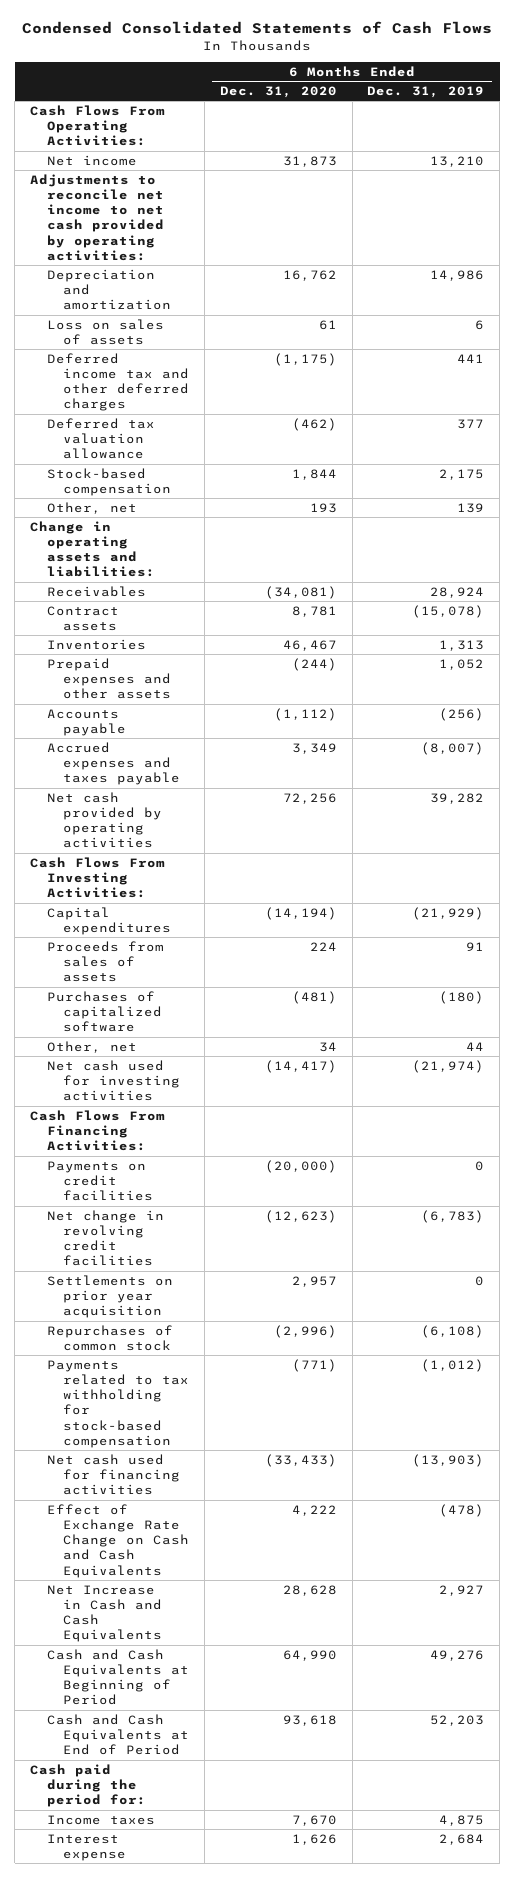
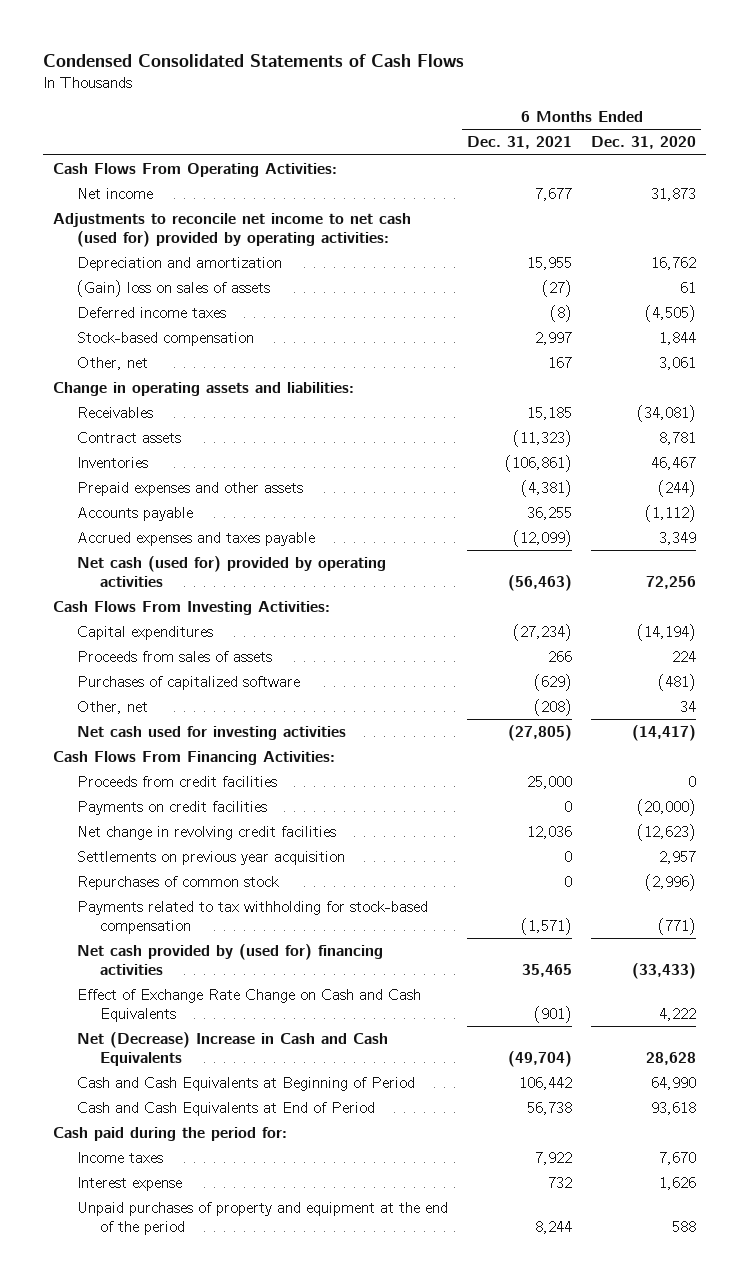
- | 6 Months Ended Dec. 31, 2020 | 6 Months Ended Dec. 31, 2019
+ | 6 Months Ended Dec. 31, 2021 | 6 Months Ended Dec. 31, 2020
- Adjustments to reconcile net income to net cash provided by operating activities:
+ Adjustments to reconcile net income to net cash (used for) provided by operating activities:
- Loss on sales of assets | 61 | 6
- Deferred income tax and other deferred charges | (1,175) | 441
- Deferred tax valuation allowance | (462) | 377
+ (Gain) loss on sales of assets | (27) | 61
+ Deferred income taxes | (8) | (4,505)
- Other, net | 193 | 139
+ Other, net | 167 | 3,061
- Net cash provided by operating activities | 72,256 | 39,282
+ Net cash (used for) provided by operating activities | (56,463) | 72,256
+ Proceeds from credit facilities | 25,000 | 0
- Settlements on prior year acquisition | 2,957 | 0
+ Settlements on previous year acquisition | 0 | 2,957
- Net cash used for financing activities | (33,433) | (13,903)
+ Net cash provided by (used for) financing activities | 35,465 | (33,433)
- Net Increase in Cash and Cash Equivalents | 28,628 | 2,927
+ Net (Decrease) Increase in Cash and Cash Equivalents | (49,704) | 28,628
+ Unpaid purchases of property and equipment at the end of the period | 8,244 | 588

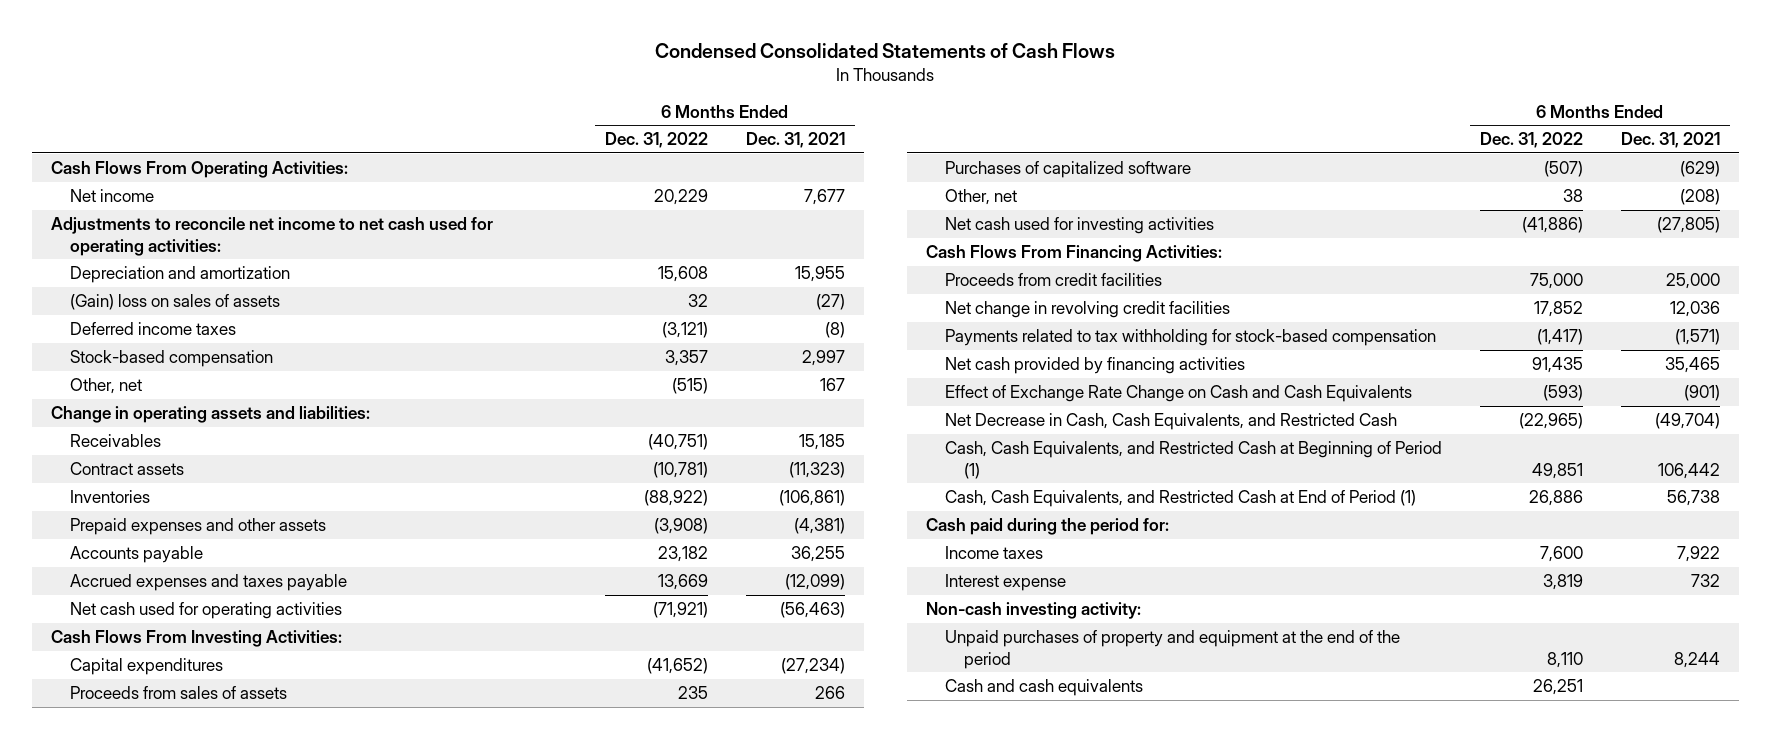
- | 6 Months Ended Dec. 31, 2021 | 6 Months Ended Dec. 31, 2020
+ | 6 Months Ended Dec. 31, 2022 | 6 Months Ended Dec. 31, 2021
- Adjustments to reconcile net income to net cash (used for) provided by operating activities:
+ Adjustments to reconcile net income to net cash used for operating activities:
- Net cash (used for) provided by operating activities | (56,463) | 72,256
+ Net cash used for operating activities | (71,921) | (56,463)
- Payments on credit facilities | 0 | (20,000)
- Settlements on previous year acquisition | 0 | 2,957
- Repurchases of common stock | 0 | (2,996)
- Net cash provided by (used for) financing activities | 35,465 | (33,433)
+ Net cash provided by financing activities | 91,435 | 35,465
- Net (Decrease) Increase in Cash and Cash Equivalents | (49,704) | 28,628
- Cash and Cash Equivalents at Beginning of Period | 106,442 | 64,990
- Cash and Cash Equivalents at End of Period | 56,738 | 93,618
+ Net Decrease in Cash, Cash Equivalents, and Restricted Cash | (22,965) | (49,704)
+ Cash, Cash Equivalents, and Restricted Cash at Beginning of Period (1) | 49,851 | 106,442
+ Cash, Cash Equivalents, and Restricted Cash at End of Period (1) | 26,886 | 56,738
+ Non-cash investing activity:
+ Cash and cash equivalents | 26,251 |

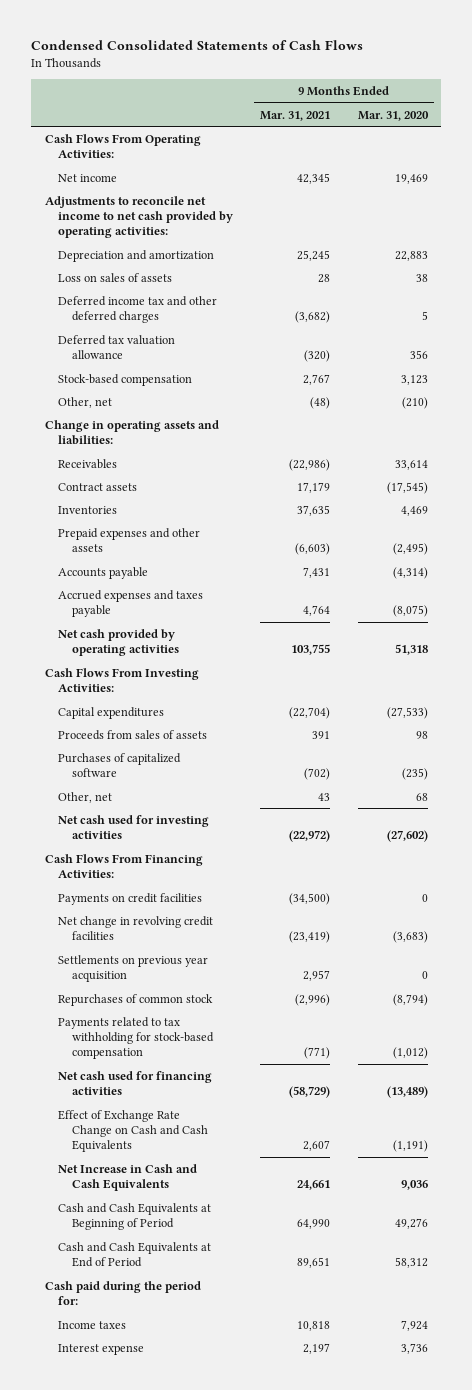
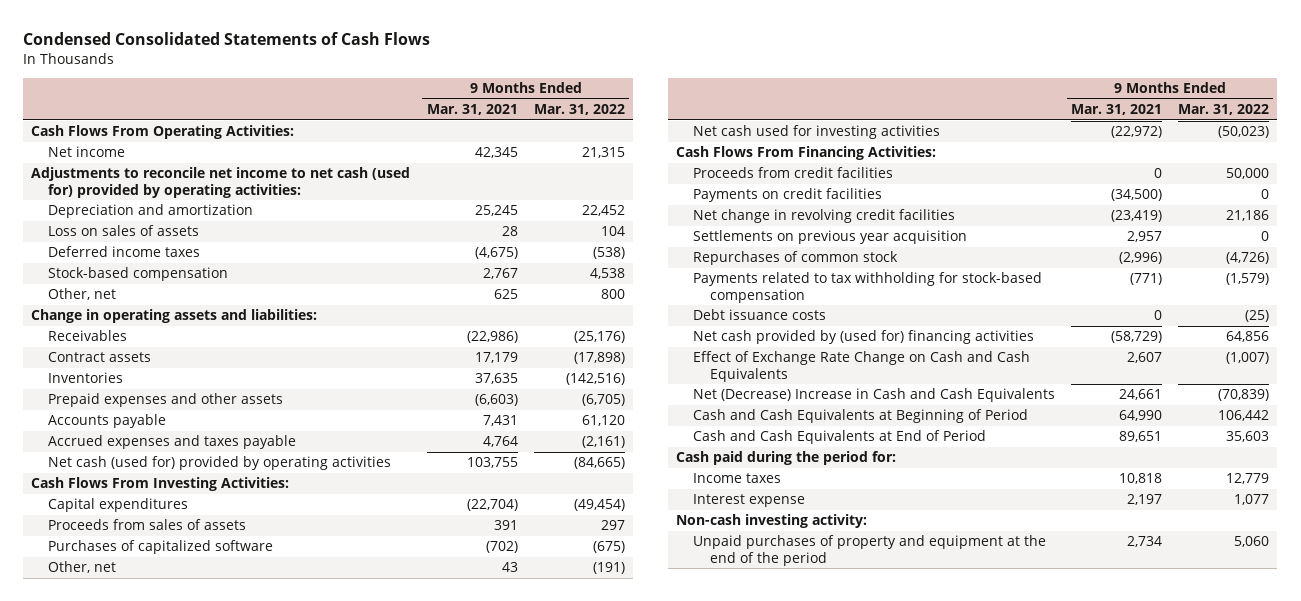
- | 9 Months Ended Mar. 31, 2021 | 9 Months Ended Mar. 31, 2020
+ | 9 Months Ended Mar. 31, 2021 | 9 Months Ended Mar. 31, 2022
- Adjustments to reconcile net income to net cash provided by operating activities:
+ Adjustments to reconcile net income to net cash (used for) provided by operating activities:
- Deferred income tax and other deferred charges | (3,682) | 5
- Deferred tax valuation allowance | (320) | 356
+ Deferred income taxes | (4,675) | (538)
- Other, net | (48) | (210)
+ Other, net | 625 | 800
- Net cash provided by operating activities | 103,755 | 51,318
+ Net cash (used for) provided by operating activities | 103,755 | (84,665)
+ Proceeds from credit facilities | 0 | 50,000
- Net cash used for financing activities | (58,729) | (13,489)
+ Debt issuance costs | 0 | (25)
+ Net cash provided by (used for) financing activities | (58,729) | 64,856
- Net Increase in Cash and Cash Equivalents | 24,661 | 9,036
+ Net (Decrease) Increase in Cash and Cash Equivalents | 24,661 | (70,839)
+ Non-cash investing activity:
+ Unpaid purchases of property and equipment at the end of the period | 2,734 | 5,060

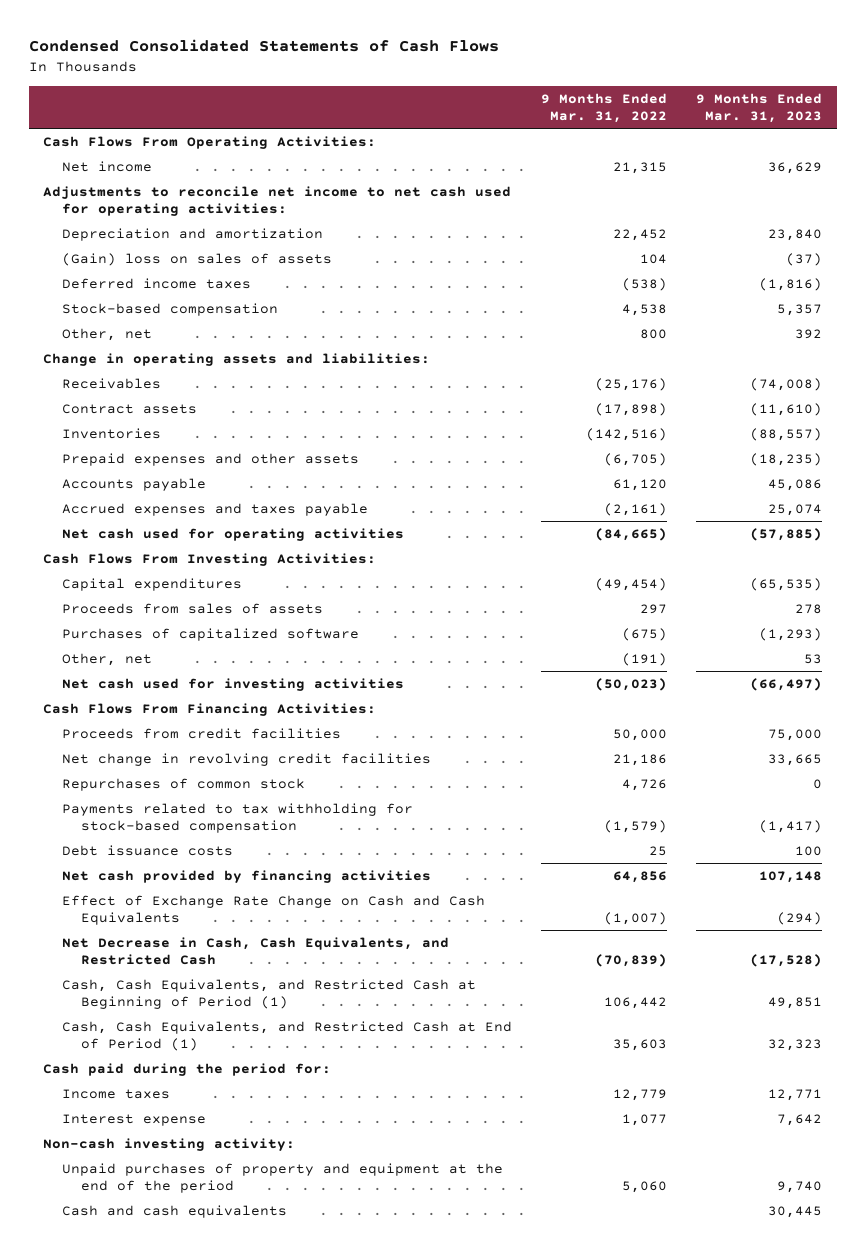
- | 9 Months Ended Mar. 31, 2021 | 9 Months Ended Mar. 31, 2022
+ | 9 Months Ended Mar. 31, 2022 | 9 Months Ended Mar. 31, 2023
- Adjustments to reconcile net income to net cash (used for) provided by operating activities:
+ Adjustments to reconcile net income to net cash used for operating activities:
- Loss on sales of assets | 28 | 104
+ (Gain) loss on sales of assets | 104 | (37)
- Net cash (used for) provided by operating activities | 103,755 | (84,665)
+ Net cash used for operating activities | (84,665) | (57,885)
- Payments on credit facilities | (34,500) | 0
- Settlements on previous year acquisition | 2,957 | 0
- Repurchases of common stock | (2,996) | (4,726)
+ Repurchases of common stock | 4,726 | 0
- Debt issuance costs | 0 | (25)
- Net cash provided by (used for) financing activities | (58,729) | 64,856
+ Debt issuance costs | 25 | 100
+ Net cash provided by financing activities | 64,856 | 107,148
- Net (Decrease) Increase in Cash and Cash Equivalents | 24,661 | (70,839)
- Cash and Cash Equivalents at Beginning of Period | 64,990 | 106,442
- Cash and Cash Equivalents at End of Period | 89,651 | 35,603
+ Net Decrease in Cash, Cash Equivalents, and Restricted Cash | (70,839) | (17,528)
+ Cash, Cash Equivalents, and Restricted Cash at Beginning of Period (1) | 106,442 | 49,851
+ Cash, Cash Equivalents, and Restricted Cash at End of Period (1) | 35,603 | 32,323
+ Cash and cash equivalents | | 30,445

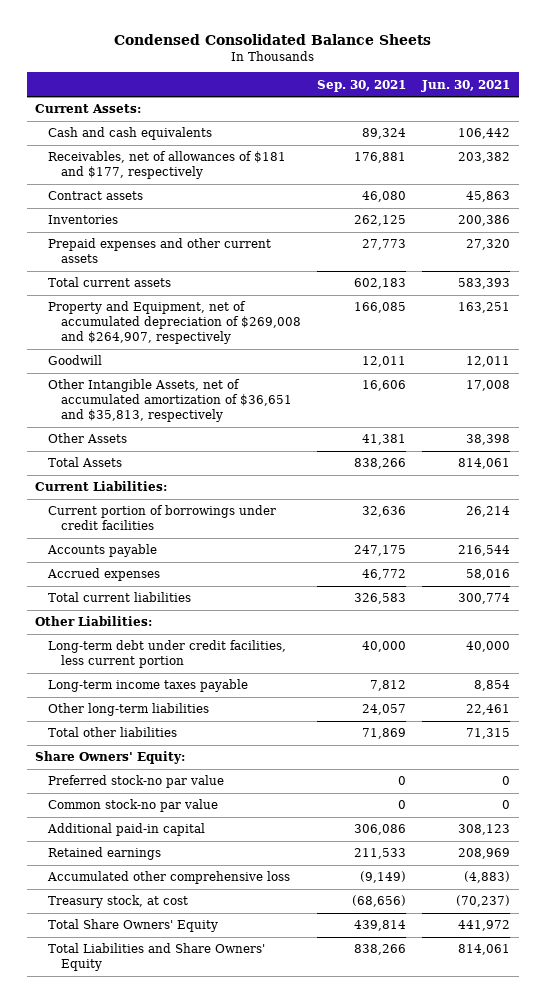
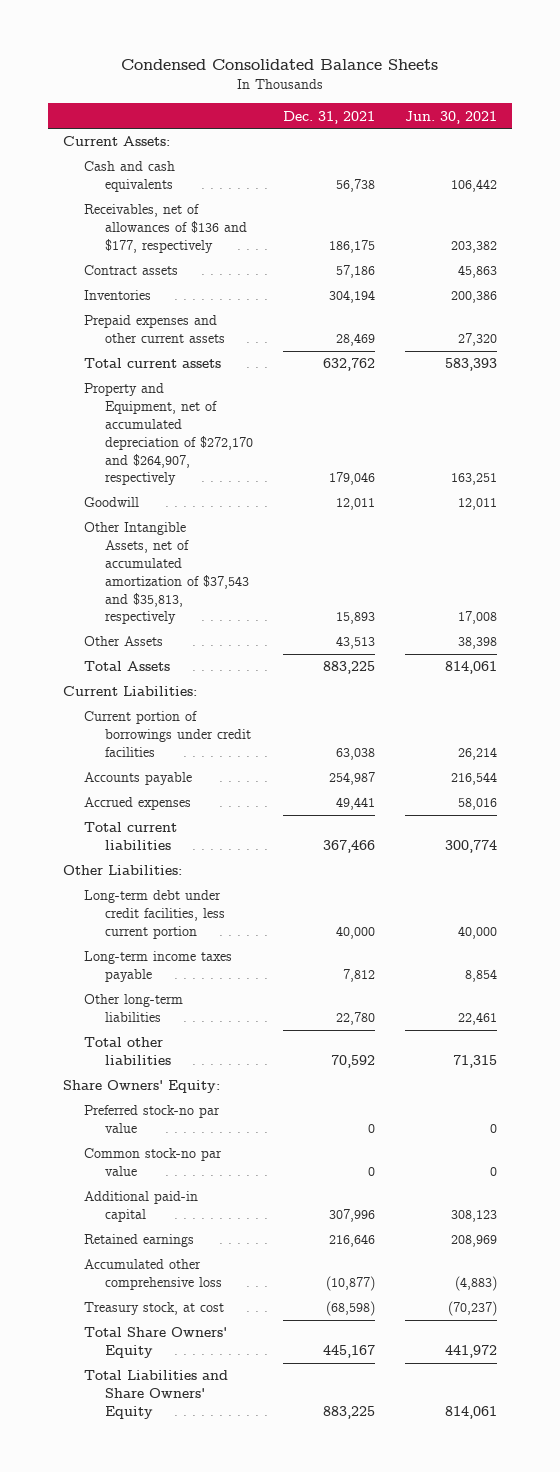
- | Sep. 30, 2021 | Jun. 30, 2021
+ | Dec. 31, 2021 | Jun. 30, 2021
- Receivables, net of allowances of $181 and $177, respectively | 176,881 | 203,382
+ Receivables, net of allowances of $136 and $177, respectively | 186,175 | 203,382
- Property and Equipment, net of accumulated depreciation of $269,008 and $264,907, respectively | 166,085 | 163,251
+ Property and Equipment, net of accumulated depreciation of $272,170 and $264,907, respectively | 179,046 | 163,251
- Other Intangible Assets, net of accumulated amortization of $36,651 and $35,813, respectively | 16,606 | 17,008
+ Other Intangible Assets, net of accumulated amortization of $37,543 and $35,813, respectively | 15,893 | 17,008

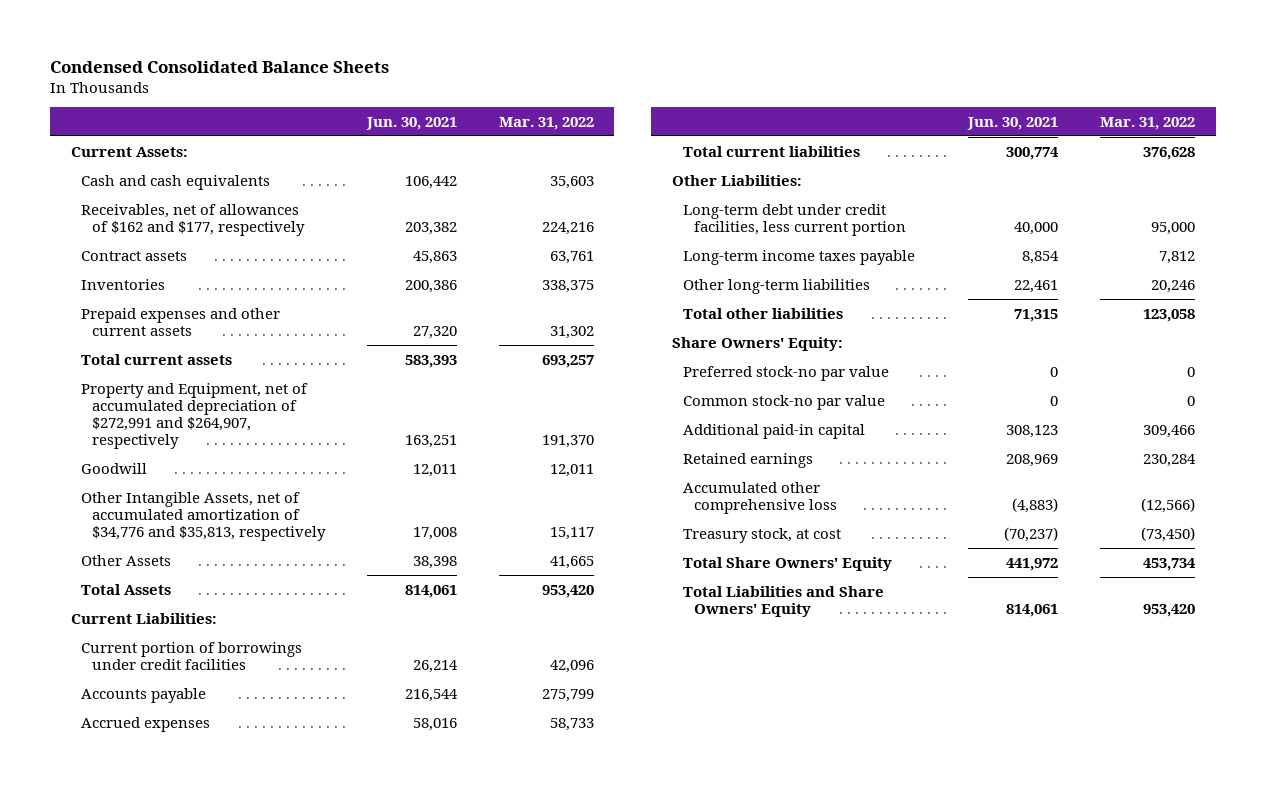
- | Dec. 31, 2021 | Jun. 30, 2021
+ | Jun. 30, 2021 | Mar. 31, 2022
- Receivables, net of allowances of $136 and $177, respectively | 186,175 | 203,382
+ Receivables, net of allowances of $162 and $177, respectively | 203,382 | 224,216
- Property and Equipment, net of accumulated depreciation of $272,170 and $264,907, respectively | 179,046 | 163,251
+ Property and Equipment, net of accumulated depreciation of $272,991 and $264,907, respectively | 163,251 | 191,370
- Other Intangible Assets, net of accumulated amortization of $37,543 and $35,813, respectively | 15,893 | 17,008
+ Other Intangible Assets, net of accumulated amortization of $34,776 and $35,813, respectively | 17,008 | 15,117

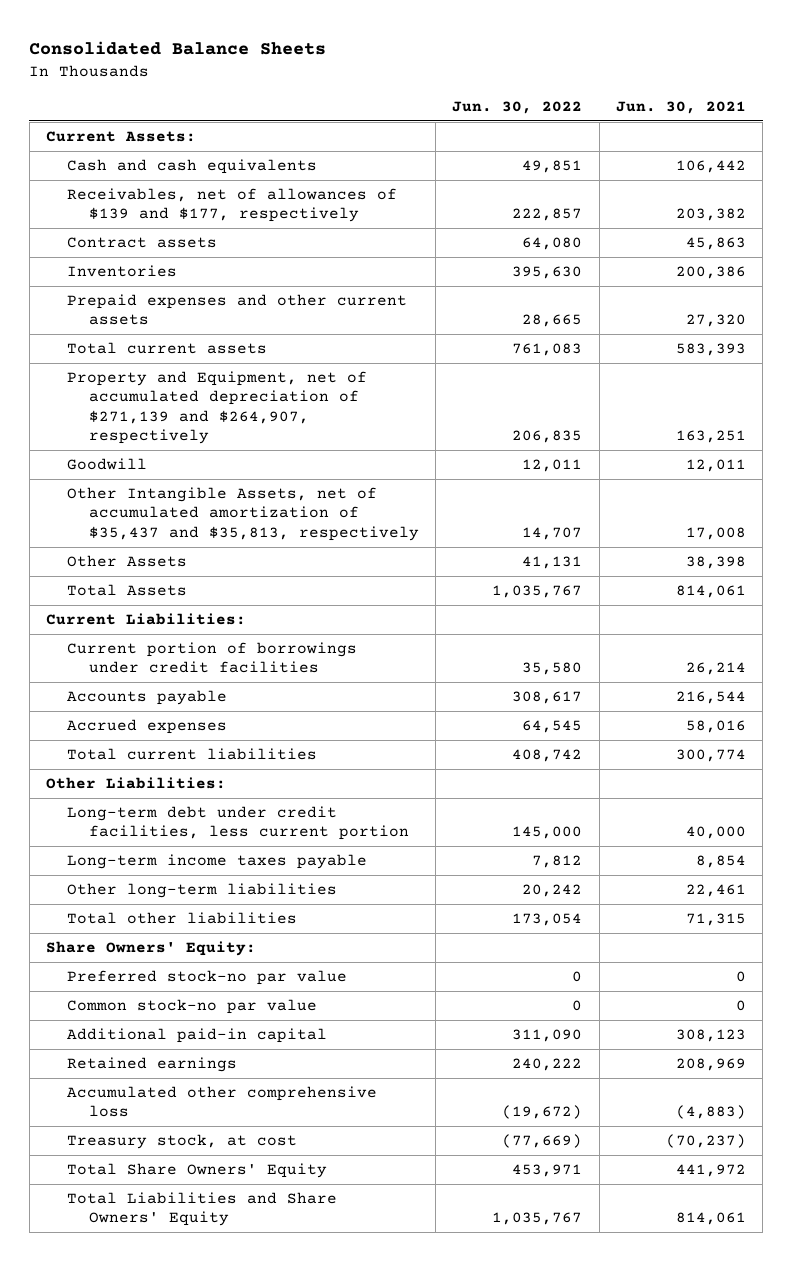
- Condensed Consolidated Balance Sheets
+ Consolidated Balance Sheets
- | Jun. 30, 2021 | Mar. 31, 2022
+ | Jun. 30, 2022 | Jun. 30, 2021
- Receivables, net of allowances of $162 and $177, respectively | 203,382 | 224,216
+ Receivables, net of allowances of $139 and $177, respectively | 222,857 | 203,382
- Property and Equipment, net of accumulated depreciation of $272,991 and $264,907, respectively | 163,251 | 191,370
+ Property and Equipment, net of accumulated depreciation of $271,139 and $264,907, respectively | 206,835 | 163,251
- Other Intangible Assets, net of accumulated amortization of $34,776 and $35,813, respectively | 17,008 | 15,117
+ Other Intangible Assets, net of accumulated amortization of $35,437 and $35,813, respectively | 14,707 | 17,008

